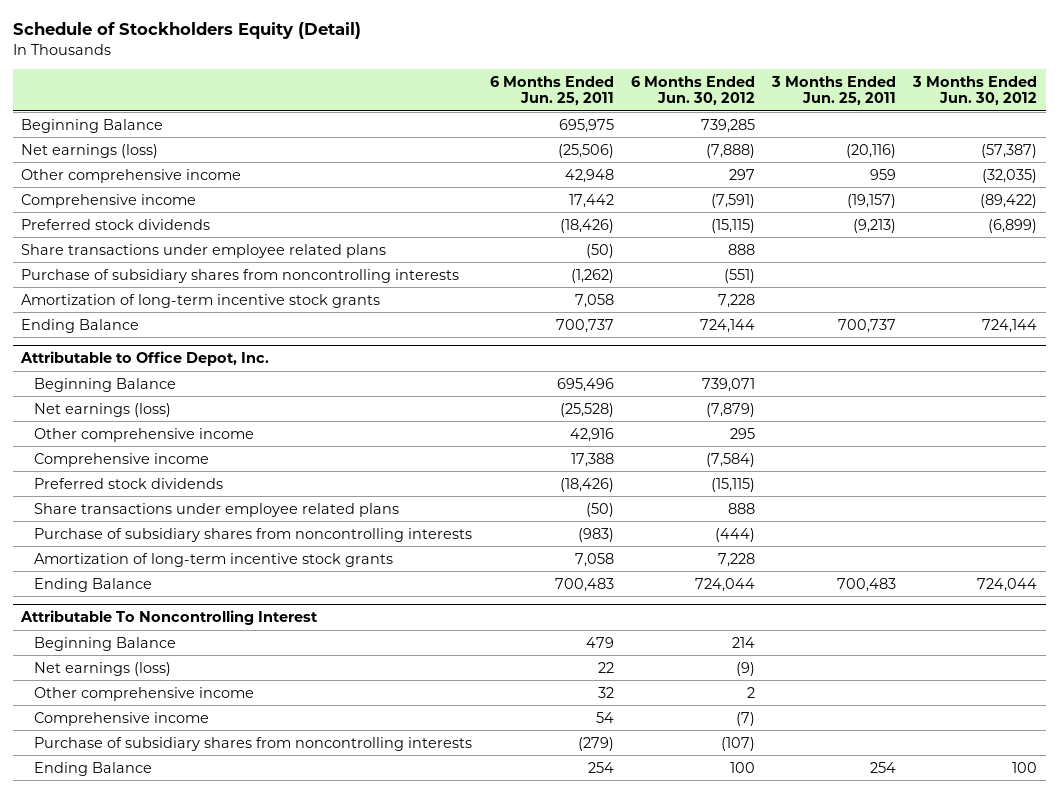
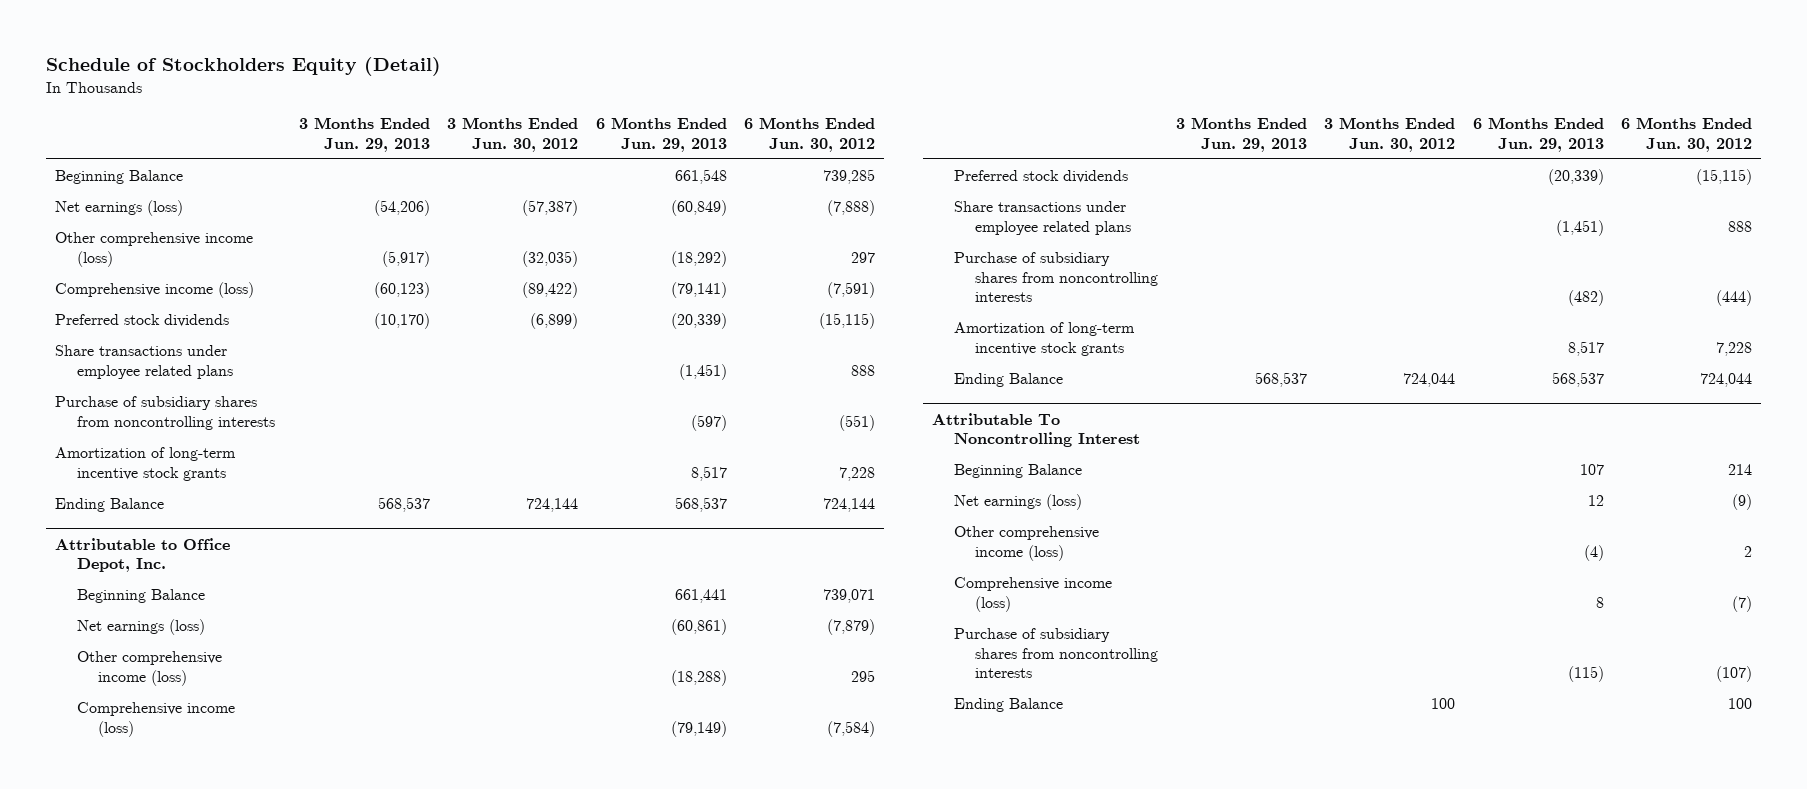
- | 6 Months Ended Jun. 25, 2011 | 6 Months Ended Jun. 30, 2012 | 3 Months Ended Jun. 25, 2011 | 3 Months Ended Jun. 30, 2012
+ | 3 Months Ended Jun. 29, 2013 | 3 Months Ended Jun. 30, 2012 | 6 Months Ended Jun. 29, 2013 | 6 Months Ended Jun. 30, 2012
- Other comprehensive income | 42,948 | 297 | 959 | (32,035)
- Comprehensive income | 17,442 | (7,591) | (19,157) | (89,422)
+ Other comprehensive income (loss) | (5,917) | (32,035) | (18,292) | 297
+ Comprehensive income (loss) | (60,123) | (89,422) | (79,141) | (7,591)
@ Attributable to Office Depot, Inc.
- Other comprehensive income | 42,916 | 295 | |
- Comprehensive income | 17,388 | (7,584) | |
+ Other comprehensive income (loss) | | | (18,288) | 295
+ Comprehensive income (loss) | | | (79,149) | (7,584)
@ Attributable To Noncontrolling Interest
- Other comprehensive income | 32 | 2 | |
- Comprehensive income | 54 | (7) | |
+ Other comprehensive income (loss) | | | (4) | 2
+ Comprehensive income (loss) | | | 8 | (7)

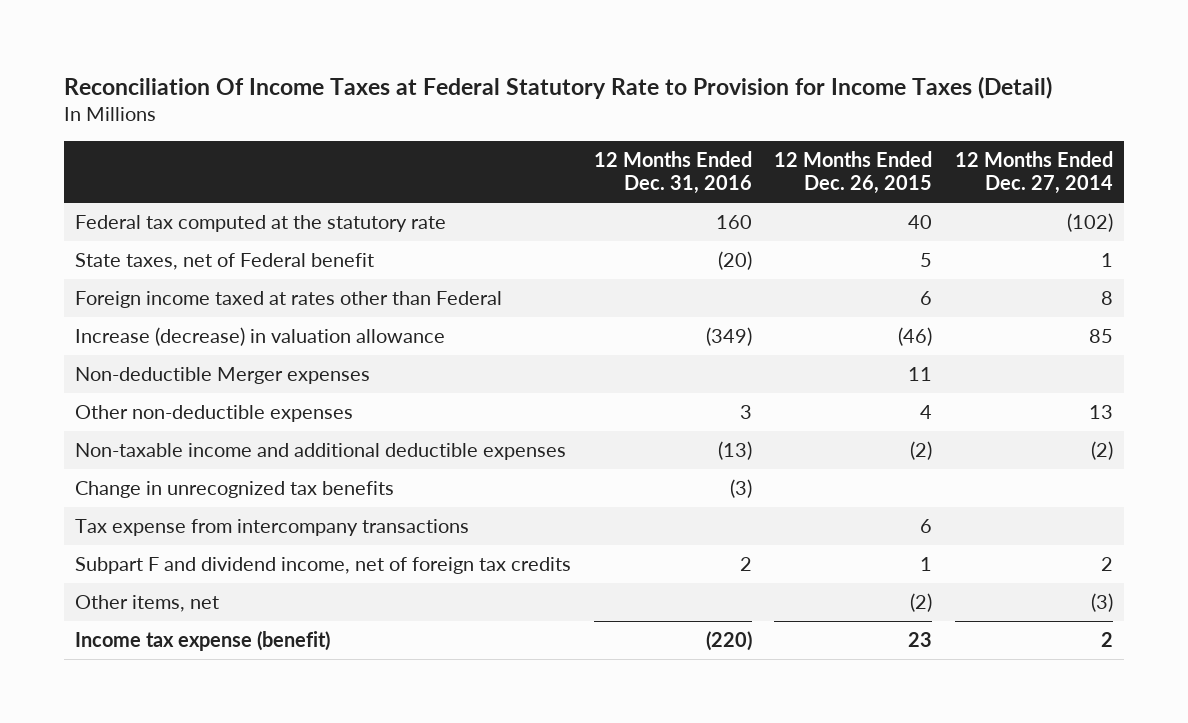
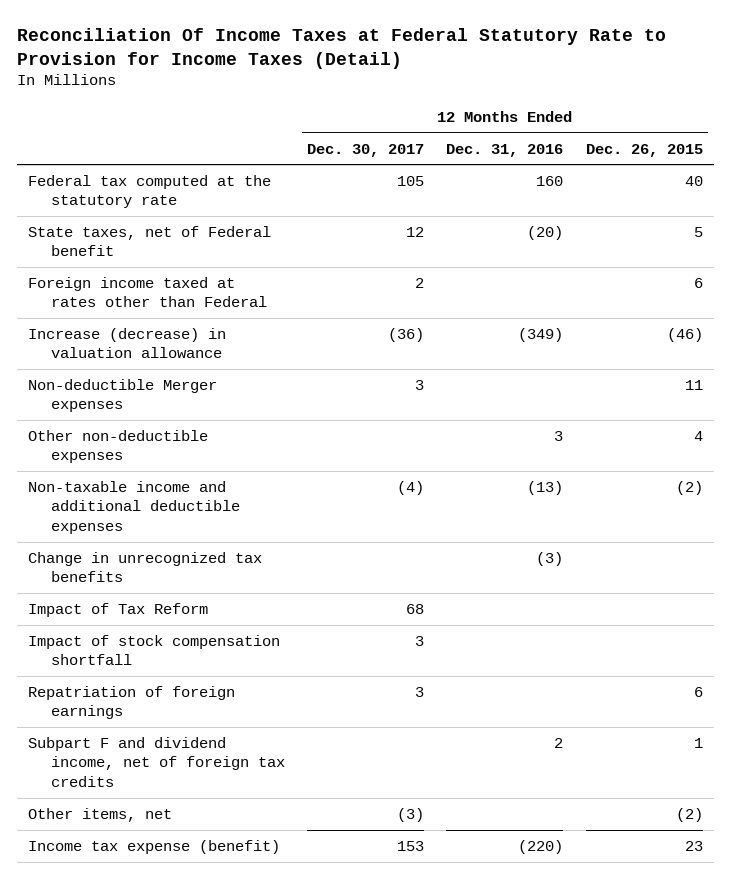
- | 12 Months Ended Dec. 31, 2016 | 12 Months Ended Dec. 26, 2015 | 12 Months Ended Dec. 27, 2014
+ | 12 Months Ended Dec. 30, 2017 | 12 Months Ended Dec. 31, 2016 | 12 Months Ended Dec. 26, 2015
- Tax expense from intercompany transactions | | 6 |
+ Impact of Tax Reform | 68 | |
+ Impact of stock compensation shortfall | 3 | |
+ Repatriation of foreign earnings | 3 | | 6

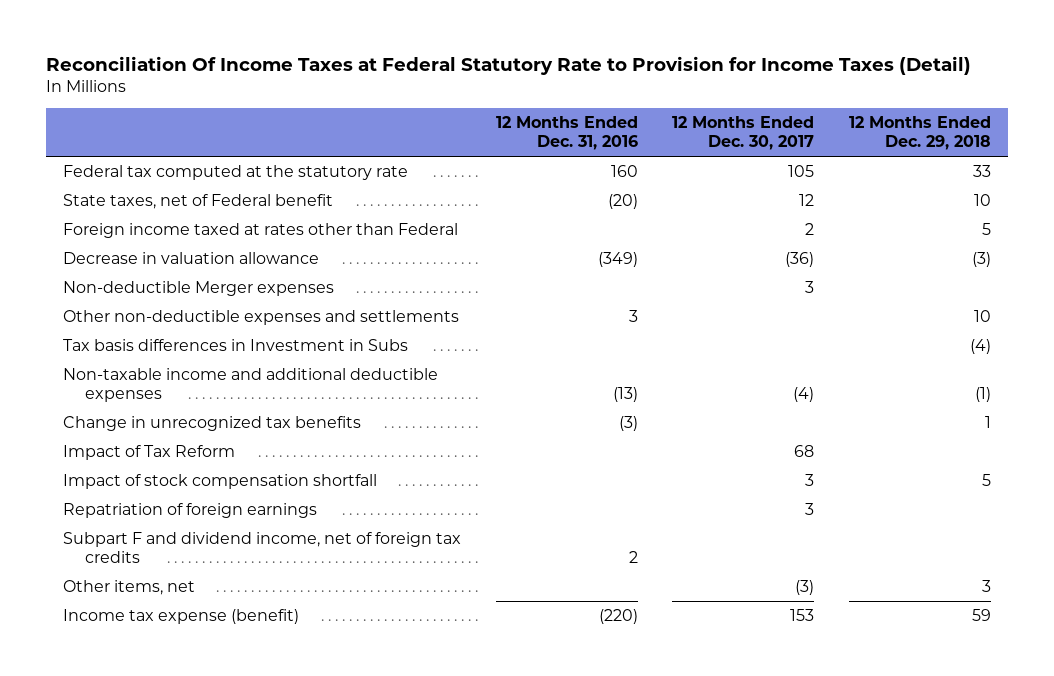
- | 12 Months Ended Dec. 30, 2017 | 12 Months Ended Dec. 31, 2016 | 12 Months Ended Dec. 26, 2015
+ | 12 Months Ended Dec. 31, 2016 | 12 Months Ended Dec. 30, 2017 | 12 Months Ended Dec. 29, 2018
- Increase (decrease) in valuation allowance | (36) | (349) | (46)
+ Decrease in valuation allowance | (349) | (36) | (3)
- Other non-deductible expenses | | 3 | 4
+ Other non-deductible expenses and settlements | 3 | | 10
+ Tax basis differences in Investment in Subs | | | (4)

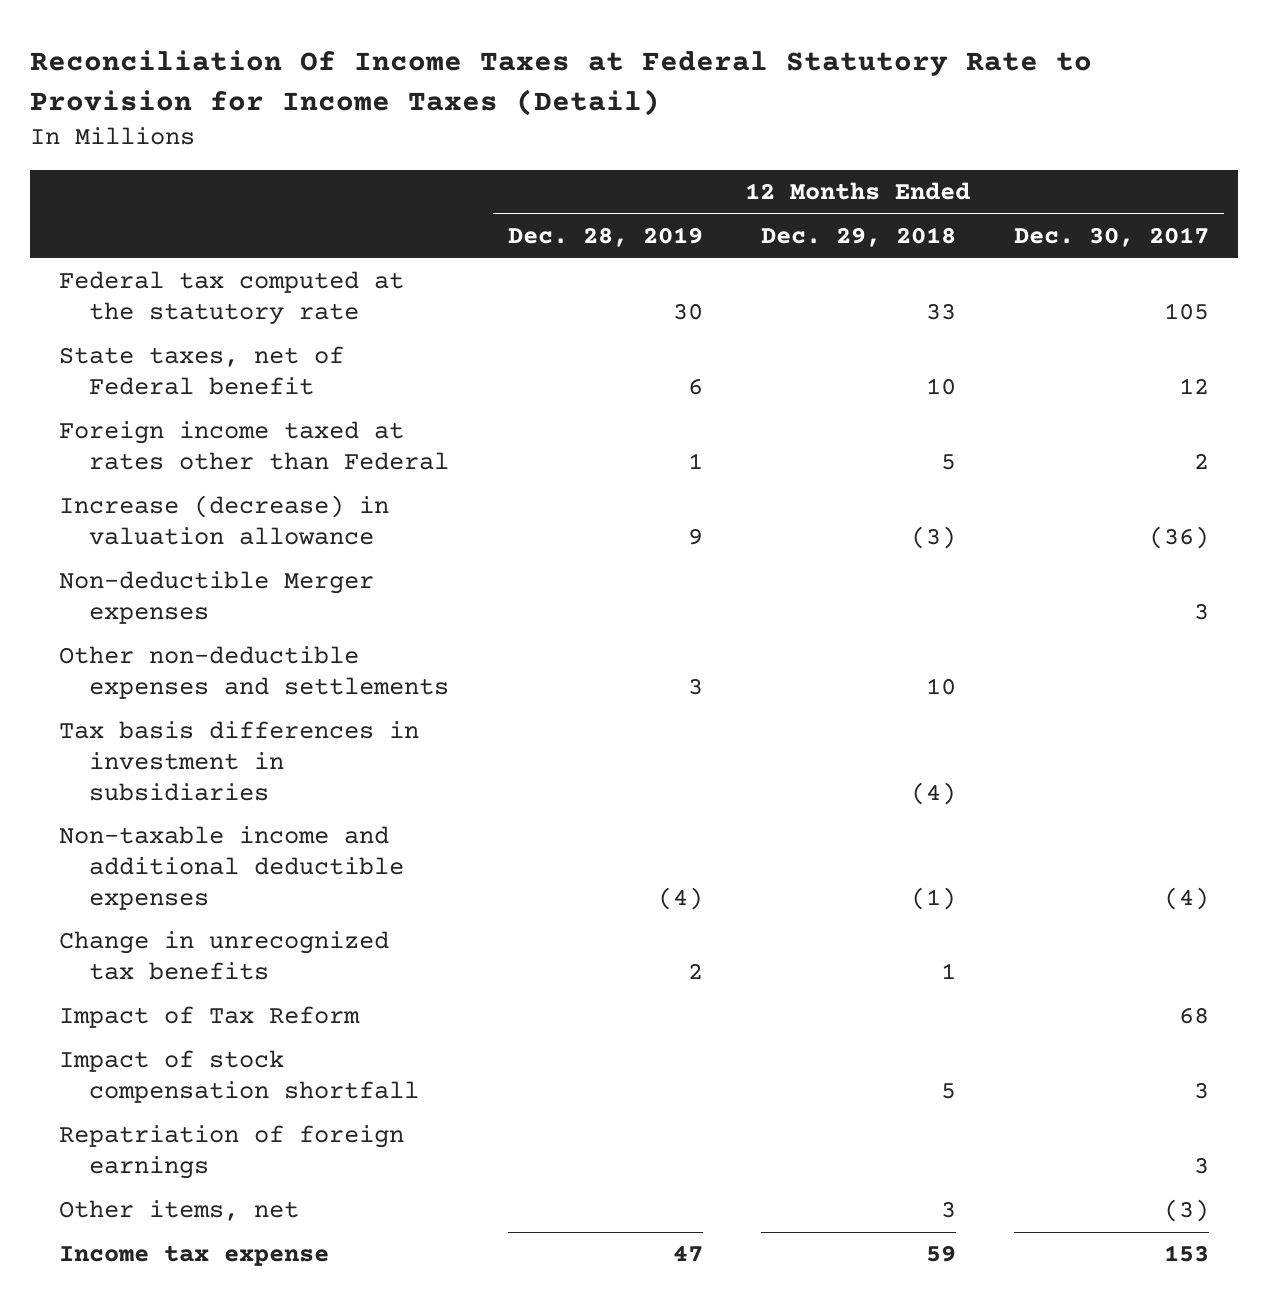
- | 12 Months Ended Dec. 31, 2016 | 12 Months Ended Dec. 30, 2017 | 12 Months Ended Dec. 29, 2018
+ | 12 Months Ended Dec. 28, 2019 | 12 Months Ended Dec. 29, 2018 | 12 Months Ended Dec. 30, 2017
- Decrease in valuation allowance | (349) | (36) | (3)
+ Increase (decrease) in valuation allowance | 9 | (3) | (36)
- Tax basis differences in Investment in Subs | | | (4)
+ Tax basis differences in investment in subsidiaries | | (4) |
- Subpart F and dividend income, net of foreign tax credits | 2 | |
- Income tax expense (benefit) | (220) | 153 | 59
+ Income tax expense | 47 | 59 | 153

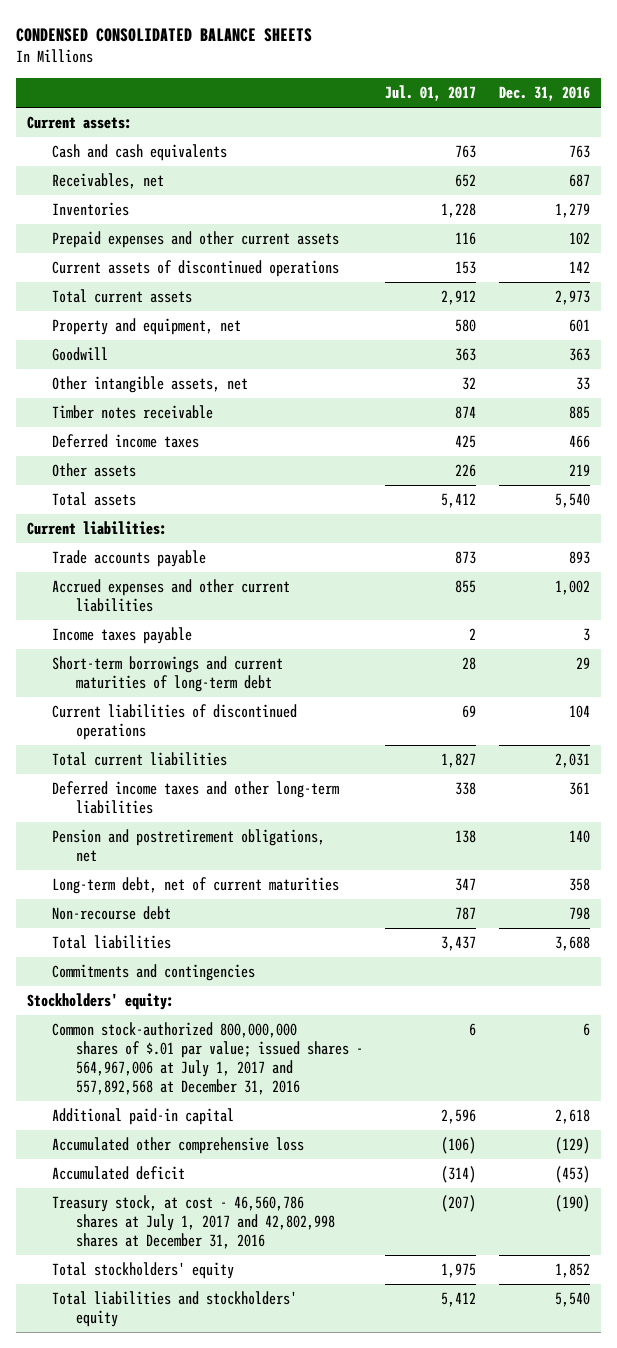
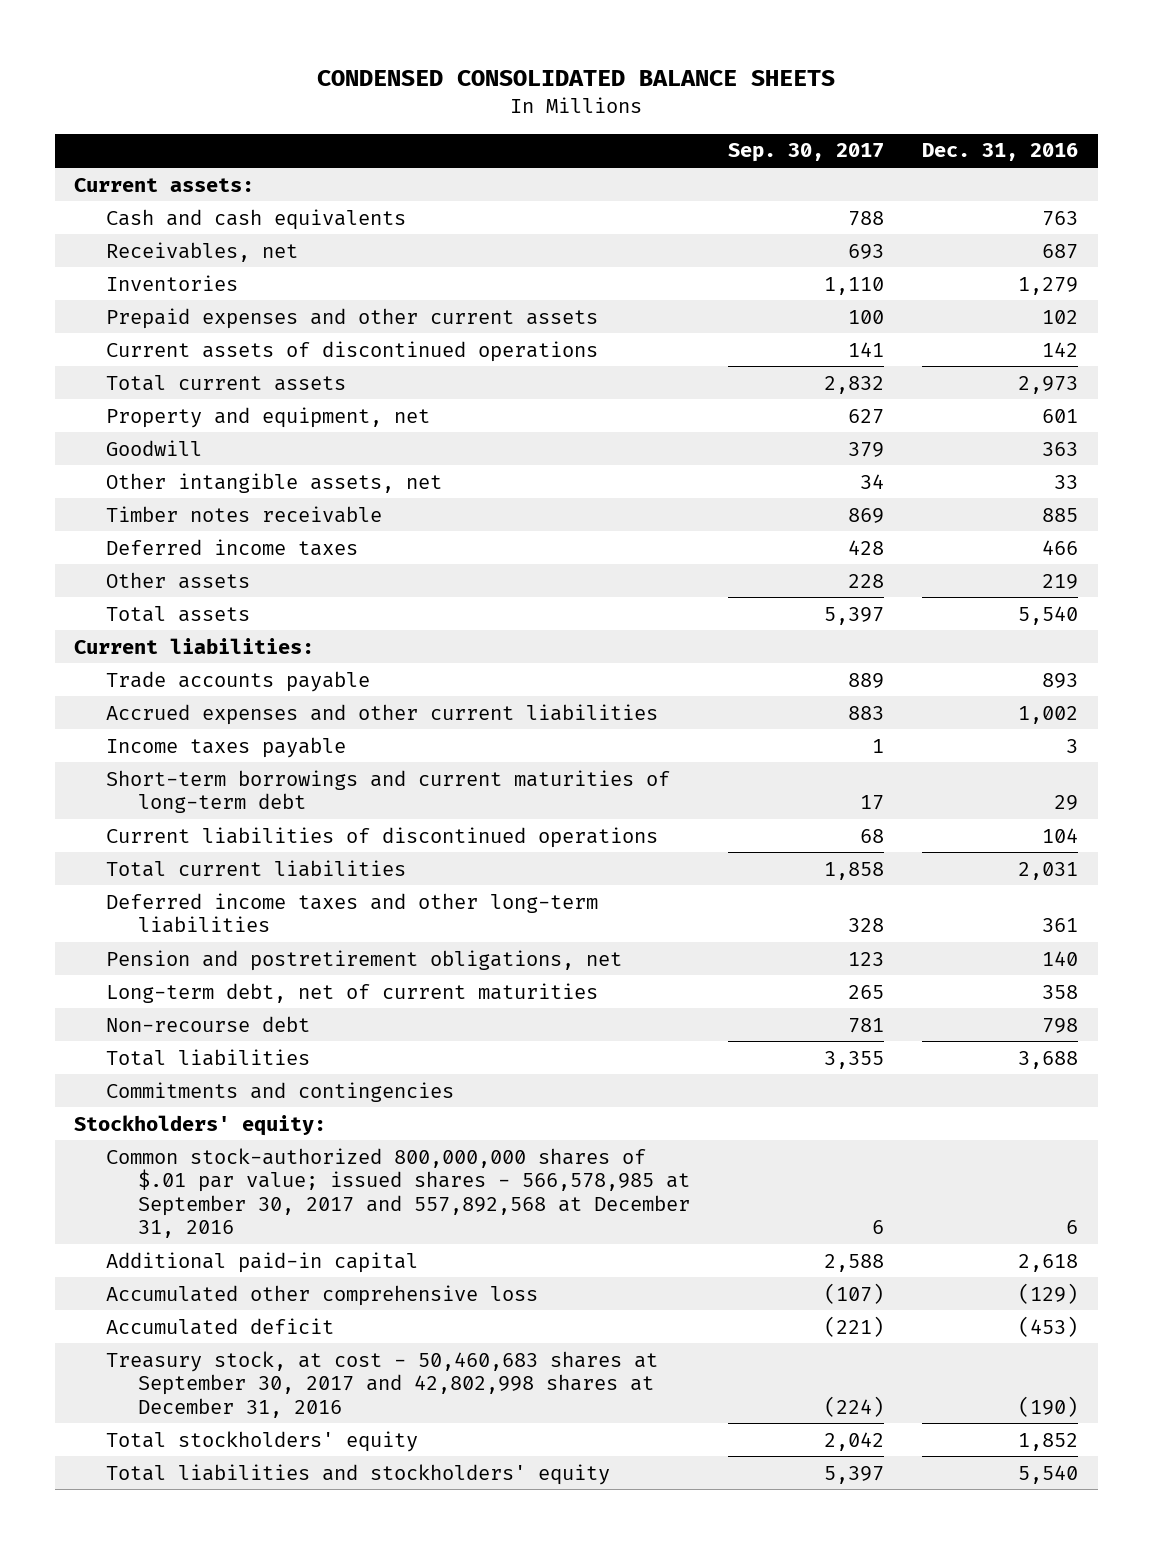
- | Jul. 01, 2017 | Dec. 31, 2016
+ | Sep. 30, 2017 | Dec. 31, 2016
- Common stock-authorized 800,000,000 shares of $.01 par value; issued shares - 564,967,006 at July 1, 2017 and 557,892,568 at December 31, 2016 | 6 | 6
+ Common stock-authorized 800,000,000 shares of $.01 par value; issued shares - 566,578,985 at September 30, 2017 and 557,892,568 at December 31, 2016 | 6 | 6
- Treasury stock, at cost - 46,560,786 shares at July 1, 2017 and 42,802,998 shares at December 31, 2016 | (207) | (190)
+ Treasury stock, at cost - 50,460,683 shares at September 30, 2017 and 42,802,998 shares at December 31, 2016 | (224) | (190)

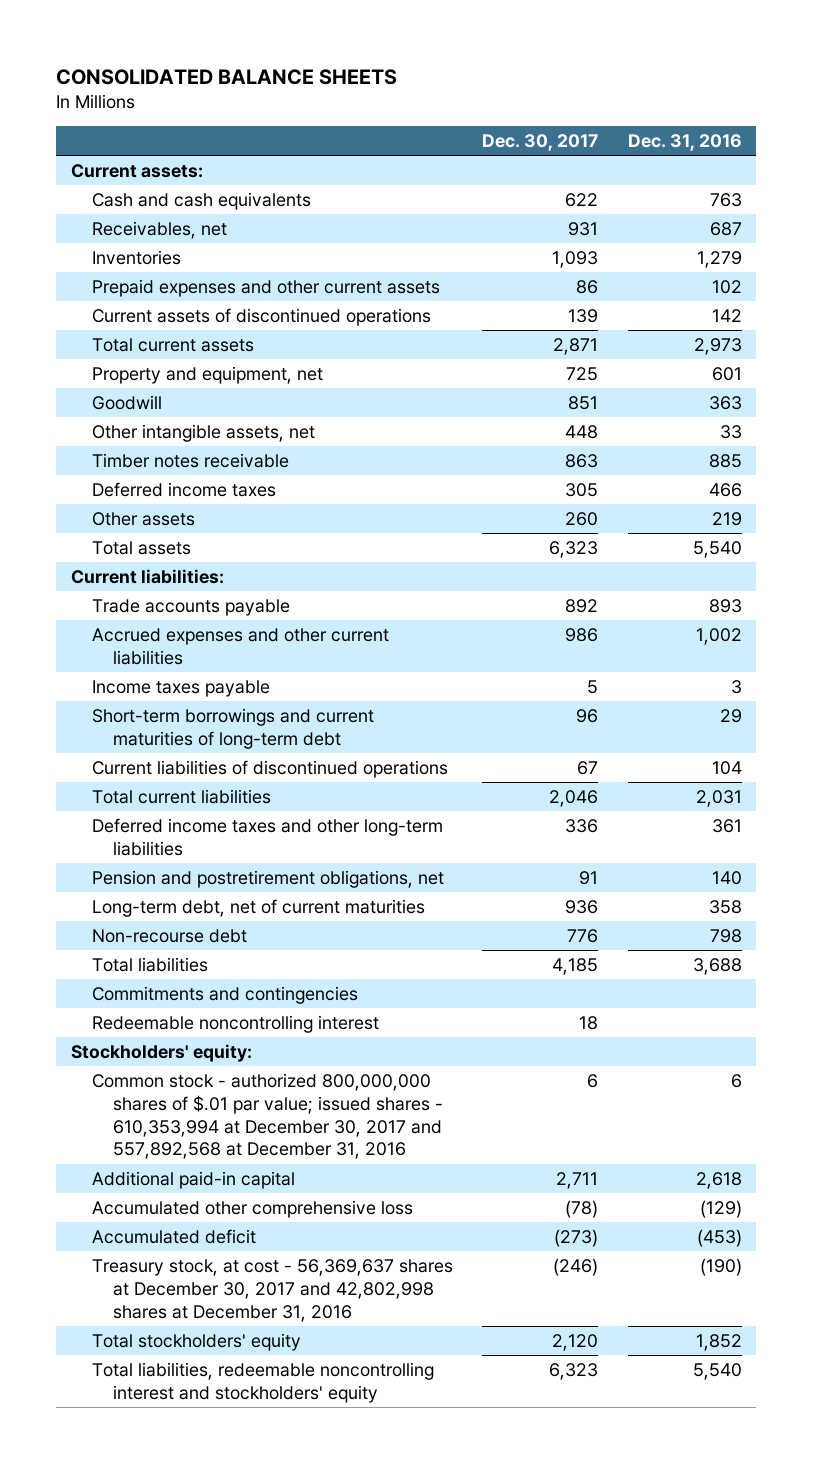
- CONDENSED CONSOLIDATED BALANCE SHEETS
+ CONSOLIDATED BALANCE SHEETS
- | Sep. 30, 2017 | Dec. 31, 2016
+ | Dec. 30, 2017 | Dec. 31, 2016
+ Redeemable noncontrolling interest | 18 |
- Common stock-authorized 800,000,000 shares of $.01 par value; issued shares - 566,578,985 at September 30, 2017 and 557,892,568 at December 31, 2016 | 6 | 6
+ Common stock - authorized 800,000,000 shares of $.01 par value; issued shares - 610,353,994 at December 30, 2017 and 557,892,568 at December 31, 2016 | 6 | 6
- Treasury stock, at cost - 50,460,683 shares at September 30, 2017 and 42,802,998 shares at December 31, 2016 | (224) | (190)
+ Treasury stock, at cost - 56,369,637 shares at December 30, 2017 and 42,802,998 shares at December 31, 2016 | (246) | (190)
- Total liabilities and stockholders' equity | 5,397 | 5,540
+ Total liabilities, redeemable noncontrolling interest and stockholders' equity | 6,323 | 5,540

